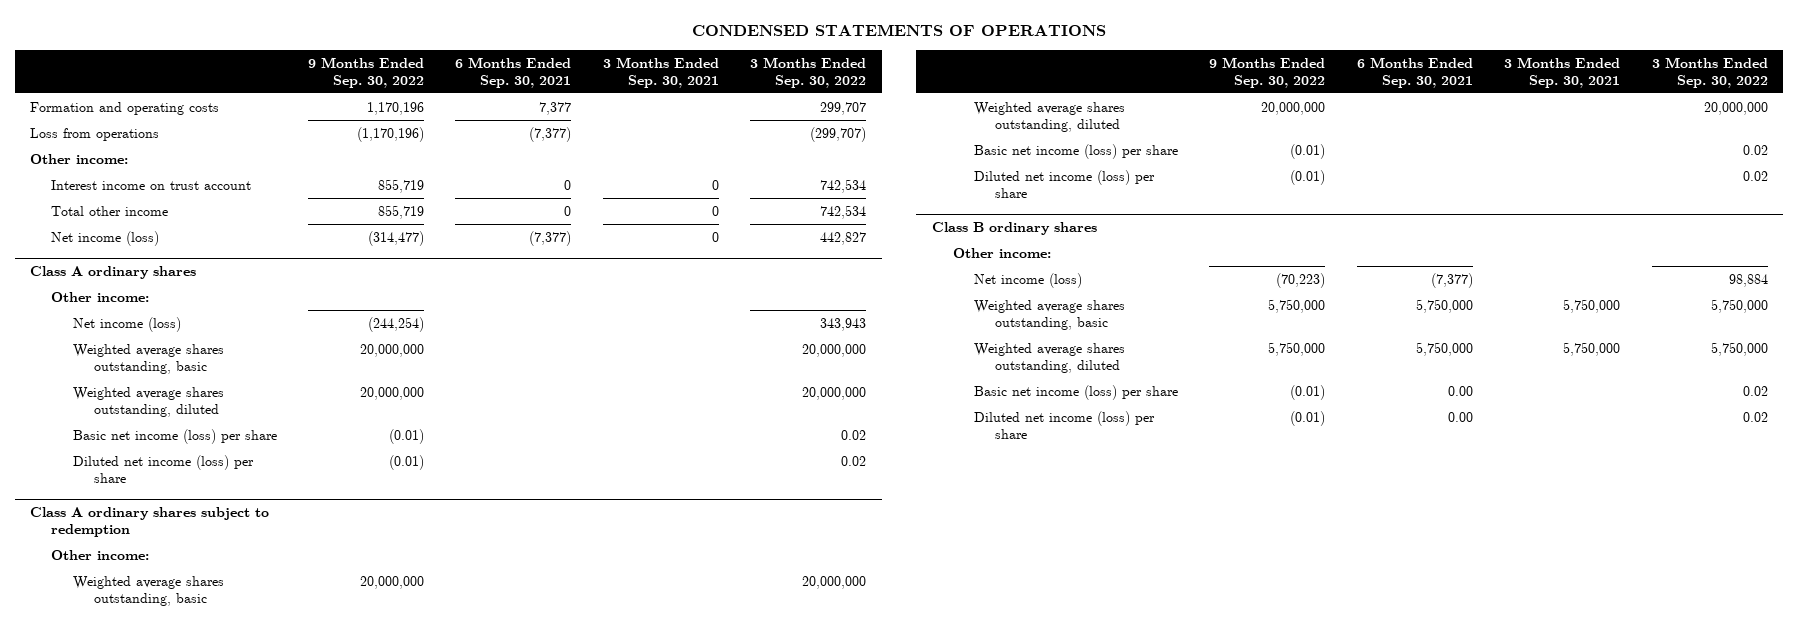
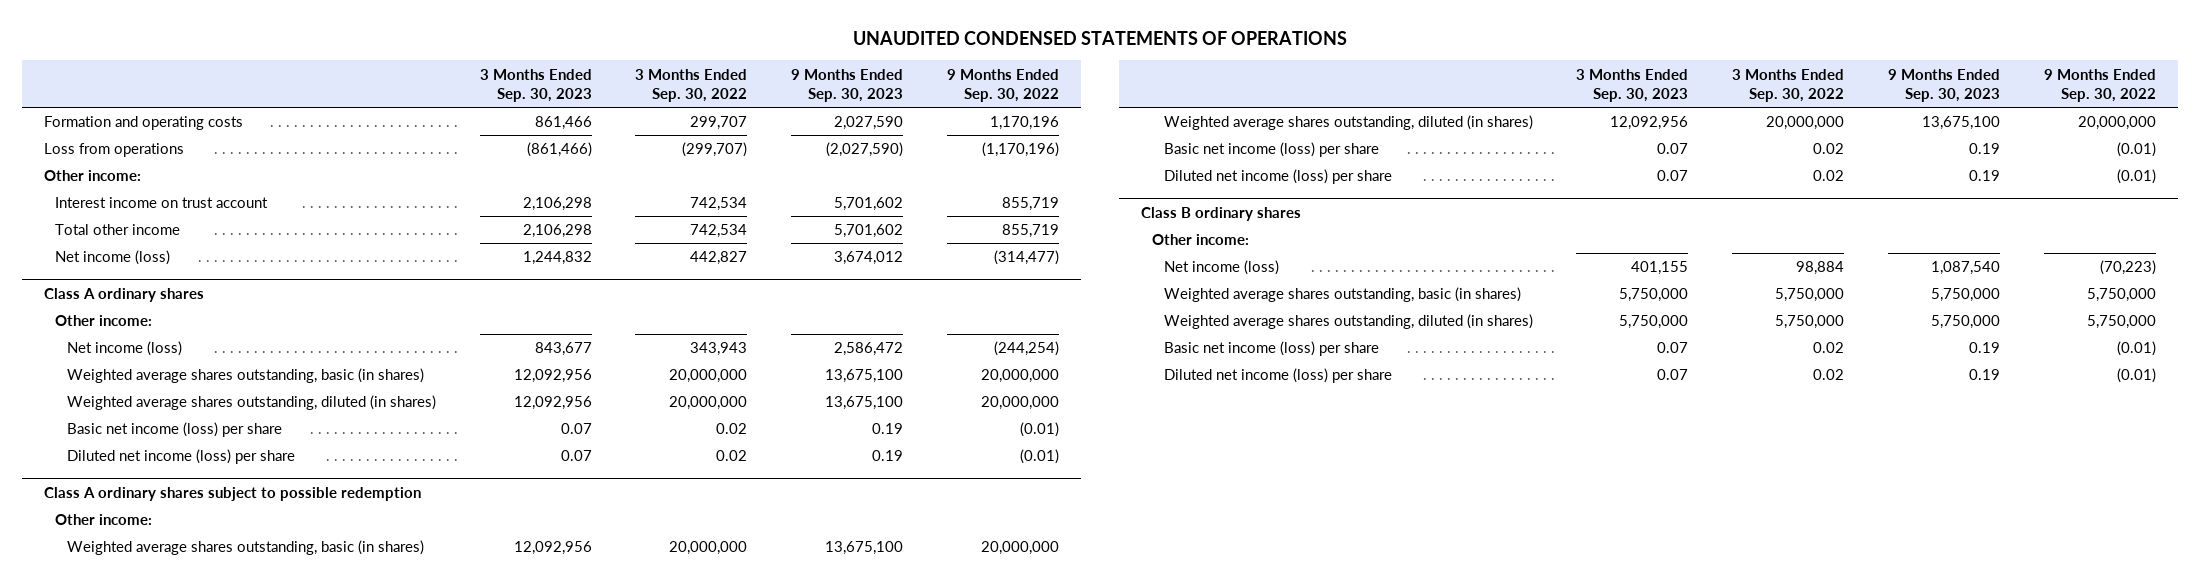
- CONDENSED STATEMENTS OF OPERATIONS
+ UNAUDITED CONDENSED STATEMENTS OF OPERATIONS
- | 9 Months Ended Sep. 30, 2022 | 6 Months Ended Sep. 30, 2021 | 3 Months Ended Sep. 30, 2021 | 3 Months Ended Sep. 30, 2022
+ | 3 Months Ended Sep. 30, 2023 | 3 Months Ended Sep. 30, 2022 | 9 Months Ended Sep. 30, 2023 | 9 Months Ended Sep. 30, 2022
@ Class A ordinary shares
- Weighted average shares outstanding, basic | 20,000,000 | | | 20,000,000
- Weighted average shares outstanding, diluted | 20,000,000 | | | 20,000,000
+ Weighted average shares outstanding, basic (in shares) | 12,092,956 | 20,000,000 | 13,675,100 | 20,000,000
+ Weighted average shares outstanding, diluted (in shares) | 12,092,956 | 20,000,000 | 13,675,100 | 20,000,000
- Class A ordinary shares subject to redemption
+ Class A ordinary shares subject to possible redemption
- Weighted average shares outstanding, basic | 20,000,000 | | | 20,000,000
- Weighted average shares outstanding, diluted | 20,000,000 | | | 20,000,000
+ Weighted average shares outstanding, basic (in shares) | 12,092,956 | 20,000,000 | 13,675,100 | 20,000,000
+ Weighted average shares outstanding, diluted (in shares) | 12,092,956 | 20,000,000 | 13,675,100 | 20,000,000
@ Class B ordinary shares
- Weighted average shares outstanding, basic | 5,750,000 | 5,750,000 | 5,750,000 | 5,750,000
- Weighted average shares outstanding, diluted | 5,750,000 | 5,750,000 | 5,750,000 | 5,750,000
+ Weighted average shares outstanding, basic (in shares) | 5,750,000 | 5,750,000 | 5,750,000 | 5,750,000
+ Weighted average shares outstanding, diluted (in shares) | 5,750,000 | 5,750,000 | 5,750,000 | 5,750,000

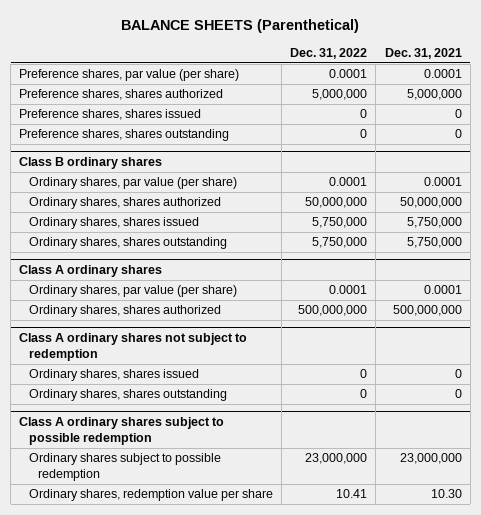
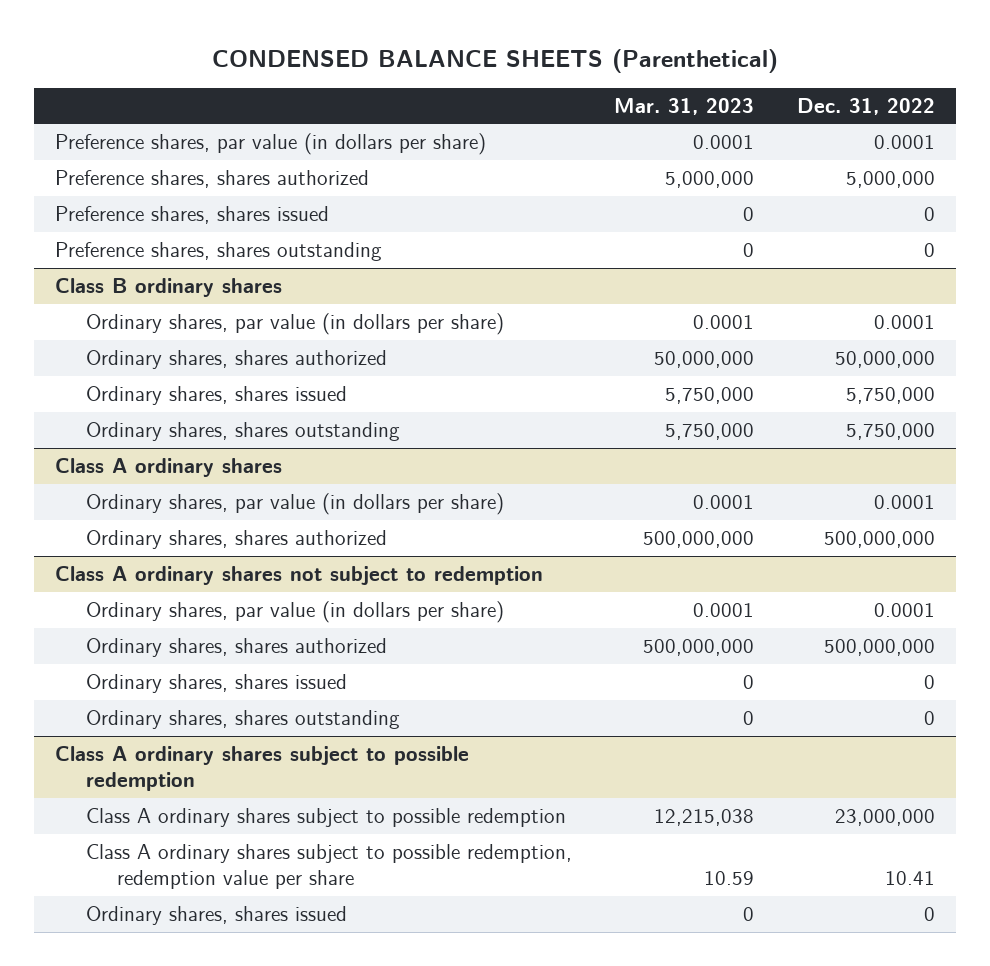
- BALANCE SHEETS (Parenthetical)
+ CONDENSED BALANCE SHEETS (Parenthetical)
- | Dec. 31, 2022 | Dec. 31, 2021
+ | Mar. 31, 2023 | Dec. 31, 2022
- Preference shares, par value (per share) | 0.0001 | 0.0001
+ Preference shares, par value (in dollars per share) | 0.0001 | 0.0001
@ Class B ordinary shares
- Ordinary shares, par value (per share) | 0.0001 | 0.0001
+ Ordinary shares, par value (in dollars per share) | 0.0001 | 0.0001
@ Class A ordinary shares
- Ordinary shares, par value (per share) | 0.0001 | 0.0001
+ Ordinary shares, par value (in dollars per share) | 0.0001 | 0.0001
@ Class A ordinary shares not subject to redemption
+ Ordinary shares, par value (in dollars per share) | 0.0001 | 0.0001
+ Ordinary shares, shares authorized | 500,000,000 | 500,000,000
@ Class A ordinary shares subject to possible redemption
- Ordinary shares subject to possible redemption | 23,000,000 | 23,000,000
- Ordinary shares, redemption value per share | 10.41 | 10.30
+ Class A ordinary shares subject to possible redemption | 12,215,038 | 23,000,000
+ Class A ordinary shares subject to possible redemption, redemption value per share | 10.59 | 10.41
+ Ordinary shares, shares issued | 0 | 0

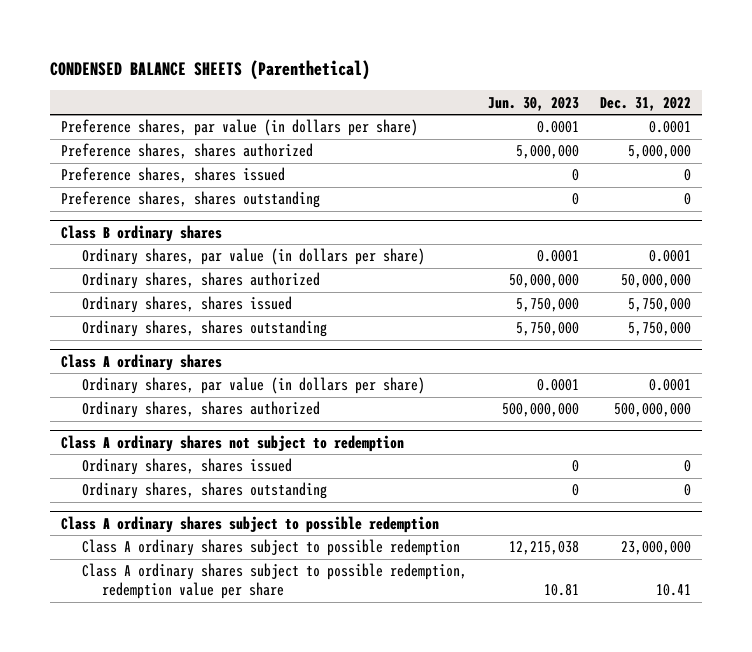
- | Mar. 31, 2023 | Dec. 31, 2022
+ | Jun. 30, 2023 | Dec. 31, 2022
@ Class A ordinary shares not subject to redemption
- Ordinary shares, par value (in dollars per share) | 0.0001 | 0.0001
- Ordinary shares, shares authorized | 500,000,000 | 500,000,000
@ Class A ordinary shares subject to possible redemption
- Ordinary shares, shares issued | 0 | 0

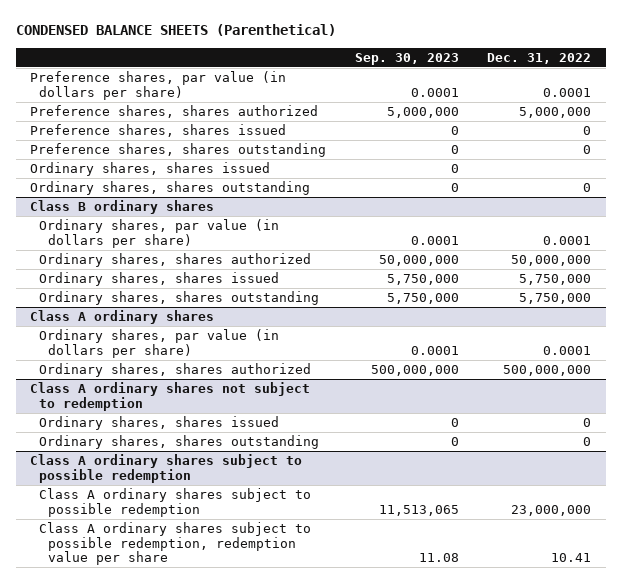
- | Jun. 30, 2023 | Dec. 31, 2022
+ | Sep. 30, 2023 | Dec. 31, 2022
+ Ordinary shares, shares issued | 0 |
+ Ordinary shares, shares outstanding | 0 | 0

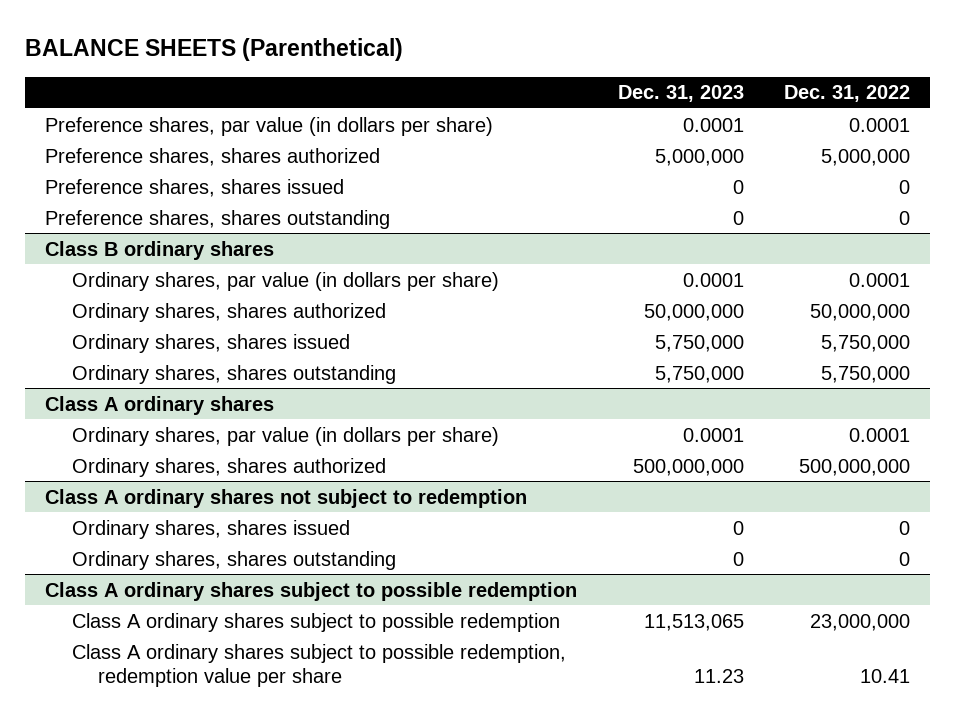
- CONDENSED BALANCE SHEETS (Parenthetical)
+ BALANCE SHEETS (Parenthetical)
- | Sep. 30, 2023 | Dec. 31, 2022
+ | Dec. 31, 2023 | Dec. 31, 2022
- Ordinary shares, shares issued | 0 |
- Ordinary shares, shares outstanding | 0 | 0

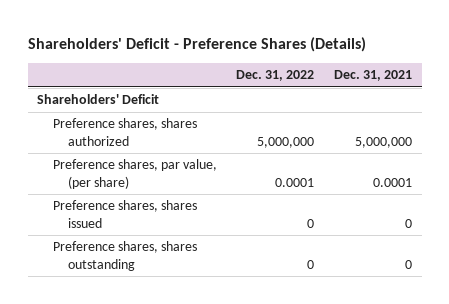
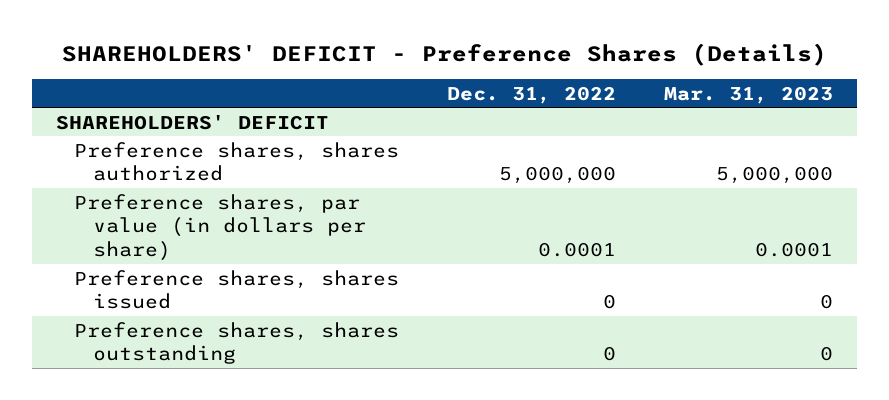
- Shareholders' Deficit - Preference Shares (Details)
+ SHAREHOLDERS' DEFICIT - Preference Shares (Details)
- | Dec. 31, 2022 | Dec. 31, 2021
+ | Dec. 31, 2022 | Mar. 31, 2023
- Shareholders' Deficit
+ SHAREHOLDERS' DEFICIT
- Preference shares, par value, (per share) | 0.0001 | 0.0001
+ Preference shares, par value (in dollars per share) | 0.0001 | 0.0001

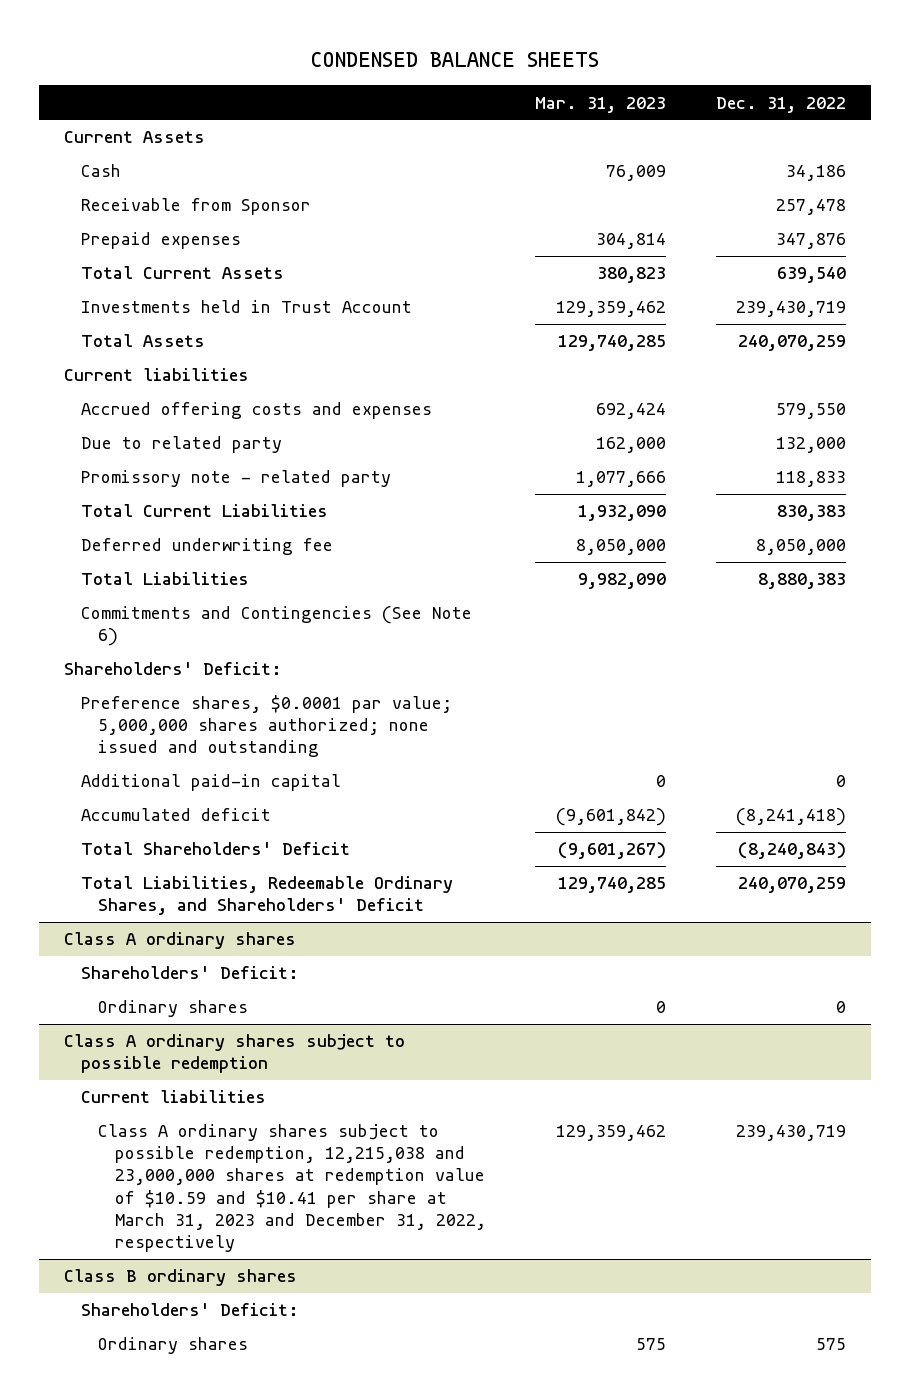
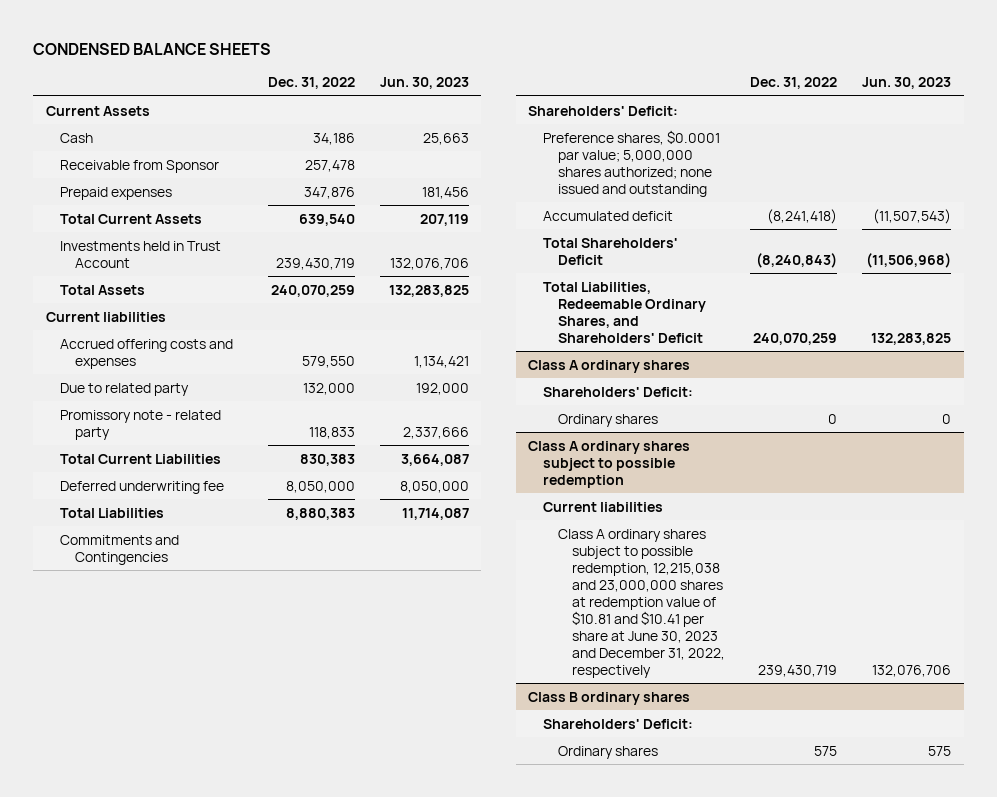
- | Mar. 31, 2023 | Dec. 31, 2022
+ | Dec. 31, 2022 | Jun. 30, 2023
- Commitments and Contingencies (See Note 6)
+ Commitments and Contingencies
- Additional paid-in capital | 0 | 0
@ Class A ordinary shares subject to possible redemption
- Class A ordinary shares subject to possible redemption, 12,215,038 and 23,000,000 shares at redemption value of $10.59 and $10.41 per share at March 31, 2023 and December 31, 2022, respectively | 129,359,462 | 239,430,719
+ Class A ordinary shares subject to possible redemption, 12,215,038 and 23,000,000 shares at redemption value of $10.81 and $10.41 per share at June 30, 2023 and December 31, 2022, respectively | 239,430,719 | 132,076,706

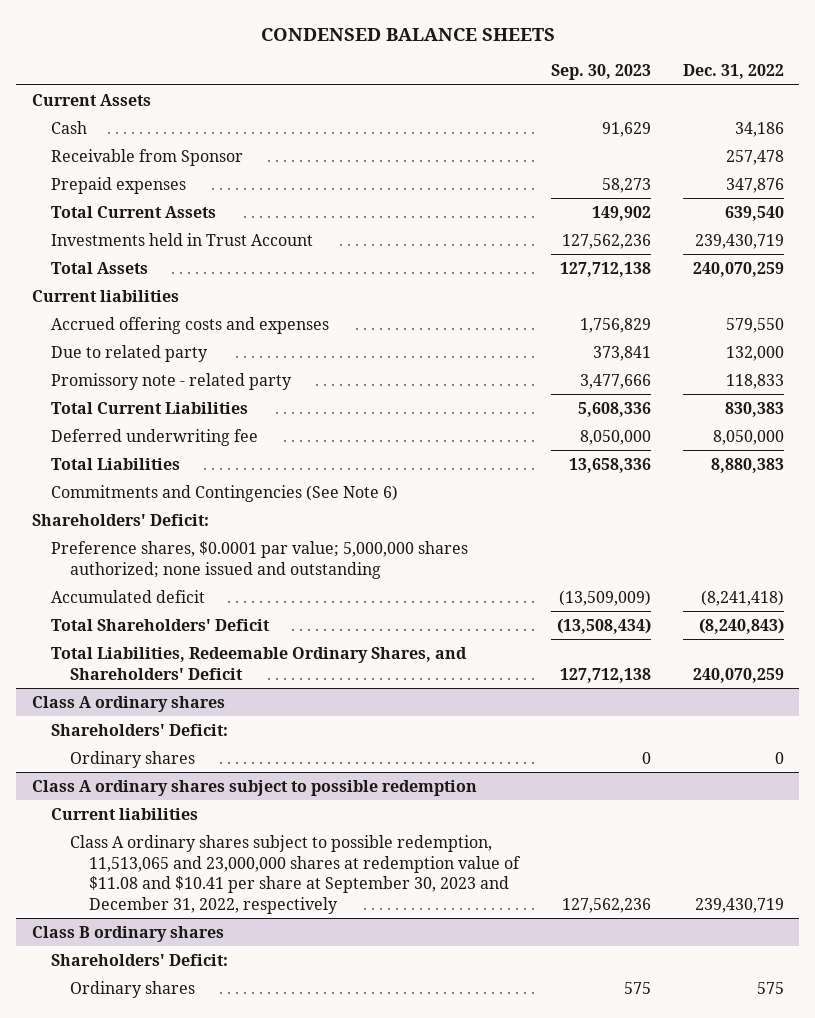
- | Dec. 31, 2022 | Jun. 30, 2023
+ | Sep. 30, 2023 | Dec. 31, 2022
- Commitments and Contingencies
+ Commitments and Contingencies (See Note 6)
@ Class A ordinary shares subject to possible redemption
- Class A ordinary shares subject to possible redemption, 12,215,038 and 23,000,000 shares at redemption value of $10.81 and $10.41 per share at June 30, 2023 and December 31, 2022, respectively | 239,430,719 | 132,076,706
+ Class A ordinary shares subject to possible redemption, 11,513,065 and 23,000,000 shares at redemption value of $11.08 and $10.41 per share at September 30, 2023 and December 31, 2022, respectively | 127,562,236 | 239,430,719

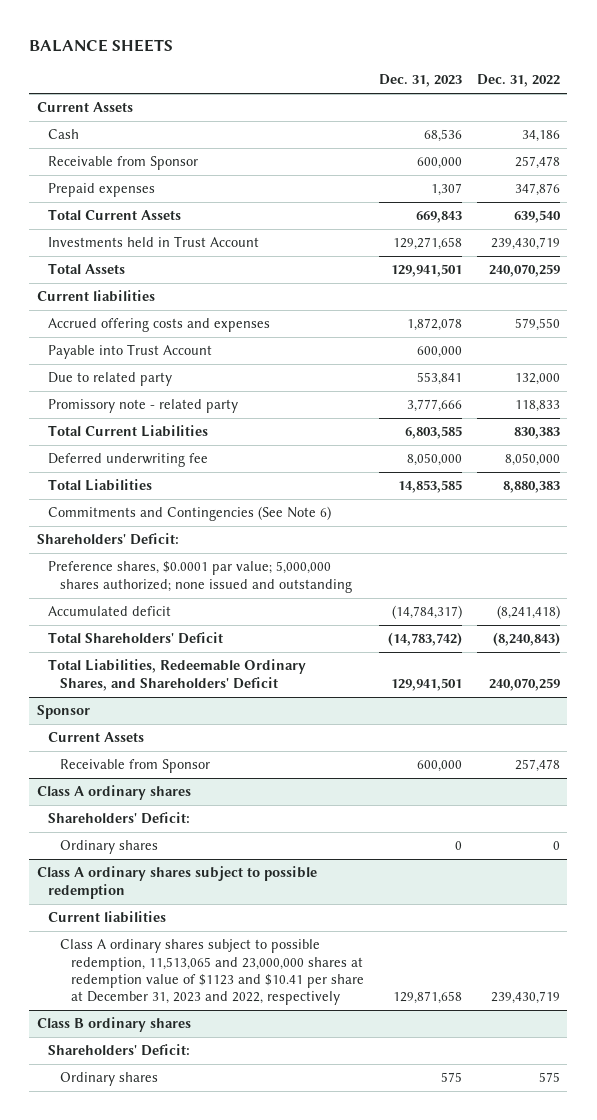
- CONDENSED BALANCE SHEETS
+ BALANCE SHEETS
- | Sep. 30, 2023 | Dec. 31, 2022
+ | Dec. 31, 2023 | Dec. 31, 2022
+ Payable into Trust Account | 600,000 |
+ Sponsor
+ Current Assets
+ Receivable from Sponsor | 600,000 | 257,478
@ Class A ordinary shares subject to possible redemption
- Class A ordinary shares subject to possible redemption, 11,513,065 and 23,000,000 shares at redemption value of $11.08 and $10.41 per share at September 30, 2023 and December 31, 2022, respectively | 127,562,236 | 239,430,719
+ Class A ordinary shares subject to possible redemption, 11,513,065 and 23,000,000 shares at redemption value of $1123 and $10.41 per share at December 31, 2023 and 2022, respectively | 129,871,658 | 239,430,719

